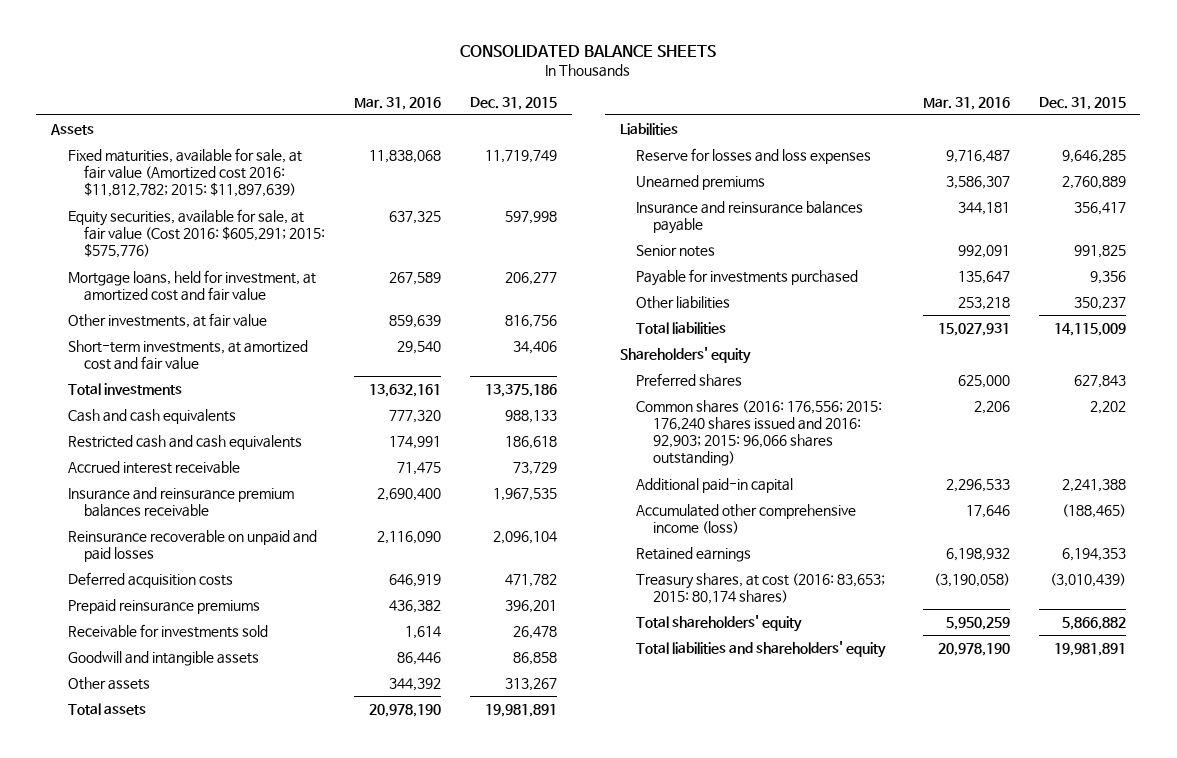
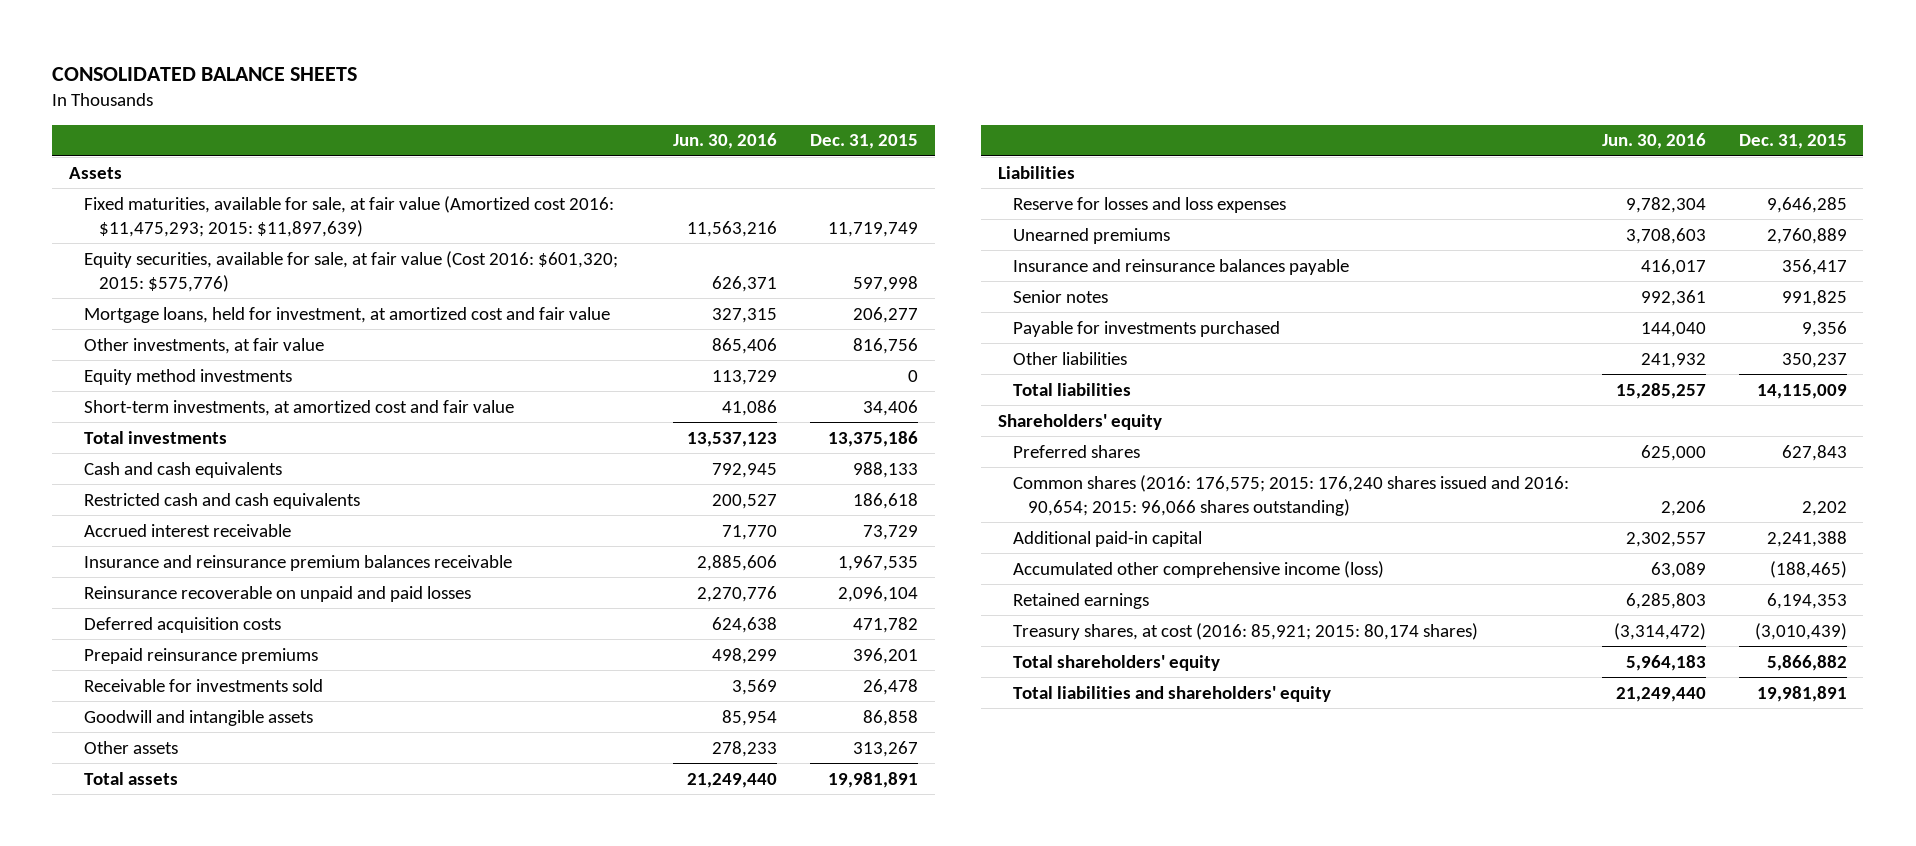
- | Mar. 31, 2016 | Dec. 31, 2015
+ | Jun. 30, 2016 | Dec. 31, 2015
- Fixed maturities, available for sale, at fair value (Amortized cost 2016: $11,812,782; 2015: $11,897,639) | 11,838,068 | 11,719,749
- Equity securities, available for sale, at fair value (Cost 2016: $605,291; 2015: $575,776) | 637,325 | 597,998
+ Fixed maturities, available for sale, at fair value (Amortized cost 2016: $11,475,293; 2015: $11,897,639) | 11,563,216 | 11,719,749
+ Equity securities, available for sale, at fair value (Cost 2016: $601,320; 2015: $575,776) | 626,371 | 597,998
+ Equity method investments | 113,729 | 0
- Common shares (2016: 176,556; 2015: 176,240 shares issued and 2016: 92,903; 2015: 96,066 shares outstanding) | 2,206 | 2,202
+ Common shares (2016: 176,575; 2015: 176,240 shares issued and 2016: 90,654; 2015: 96,066 shares outstanding) | 2,206 | 2,202
- Treasury shares, at cost (2016: 83,653; 2015: 80,174 shares) | (3,190,058) | (3,010,439)
+ Treasury shares, at cost (2016: 85,921; 2015: 80,174 shares) | (3,314,472) | (3,010,439)

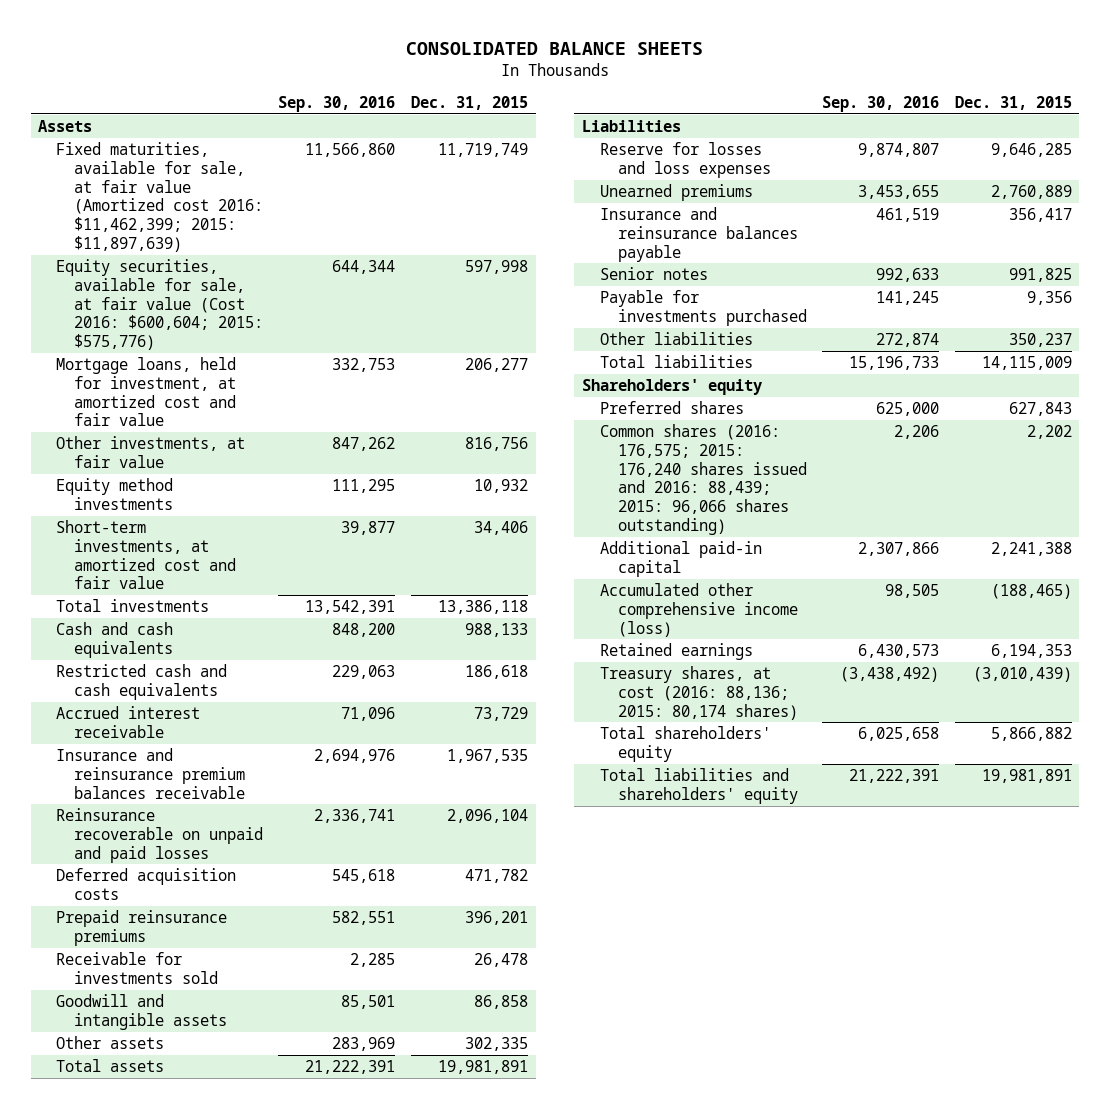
- | Jun. 30, 2016 | Dec. 31, 2015
+ | Sep. 30, 2016 | Dec. 31, 2015
- Fixed maturities, available for sale, at fair value (Amortized cost 2016: $11,475,293; 2015: $11,897,639) | 11,563,216 | 11,719,749
- Equity securities, available for sale, at fair value (Cost 2016: $601,320; 2015: $575,776) | 626,371 | 597,998
+ Fixed maturities, available for sale, at fair value (Amortized cost 2016: $11,462,399; 2015: $11,897,639) | 11,566,860 | 11,719,749
+ Equity securities, available for sale, at fair value (Cost 2016: $600,604; 2015: $575,776) | 644,344 | 597,998
- Equity method investments | 113,729 | 0
+ Equity method investments | 111,295 | 10,932
- Total investments | 13,537,123 | 13,375,186
+ Total investments | 13,542,391 | 13,386,118
- Other assets | 278,233 | 313,267
+ Other assets | 283,969 | 302,335
- Common shares (2016: 176,575; 2015: 176,240 shares issued and 2016: 90,654; 2015: 96,066 shares outstanding) | 2,206 | 2,202
+ Common shares (2016: 176,575; 2015: 176,240 shares issued and 2016: 88,439; 2015: 96,066 shares outstanding) | 2,206 | 2,202
- Treasury shares, at cost (2016: 85,921; 2015: 80,174 shares) | (3,314,472) | (3,010,439)
+ Treasury shares, at cost (2016: 88,136; 2015: 80,174 shares) | (3,438,492) | (3,010,439)

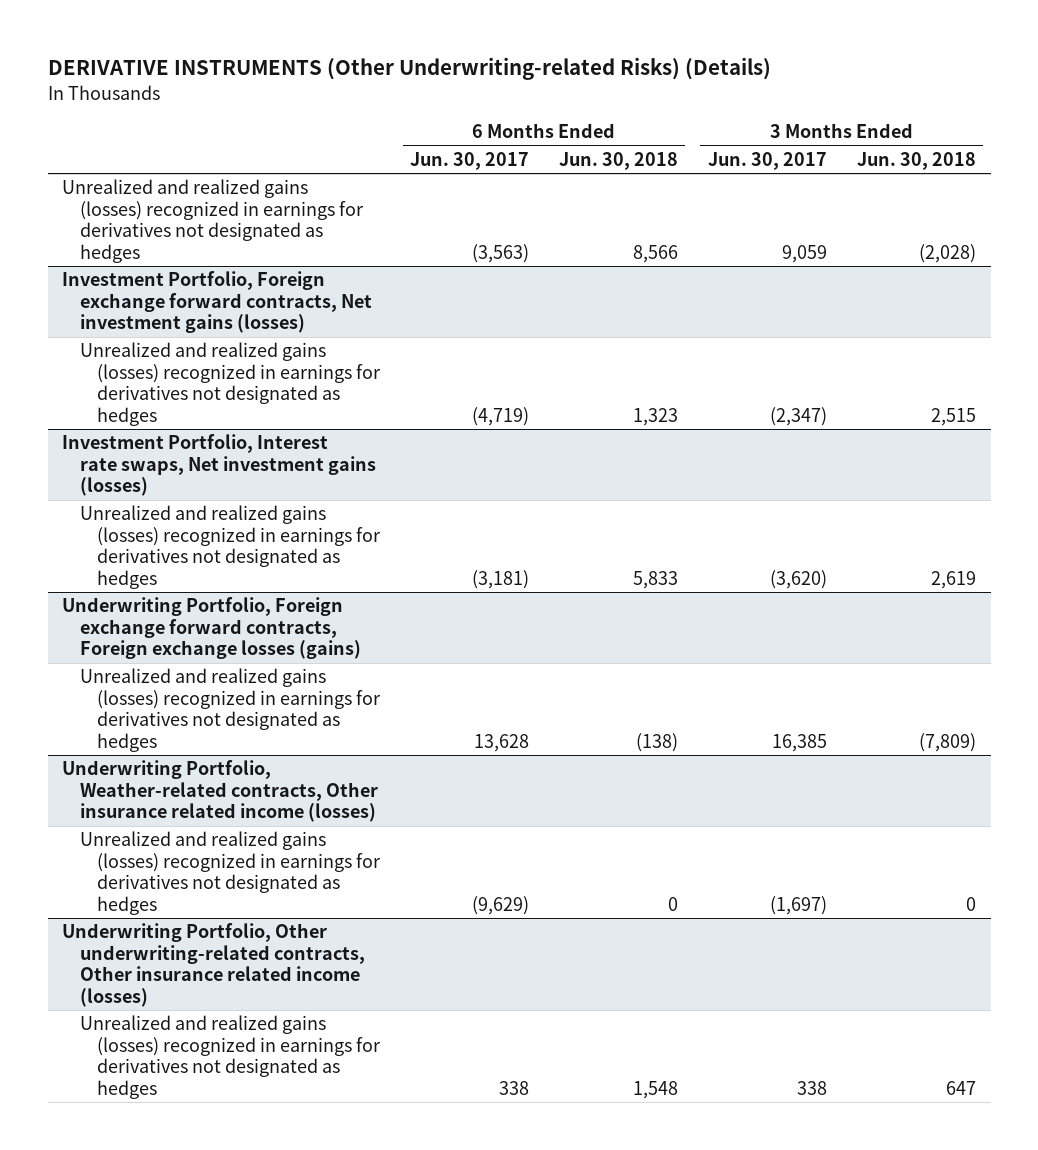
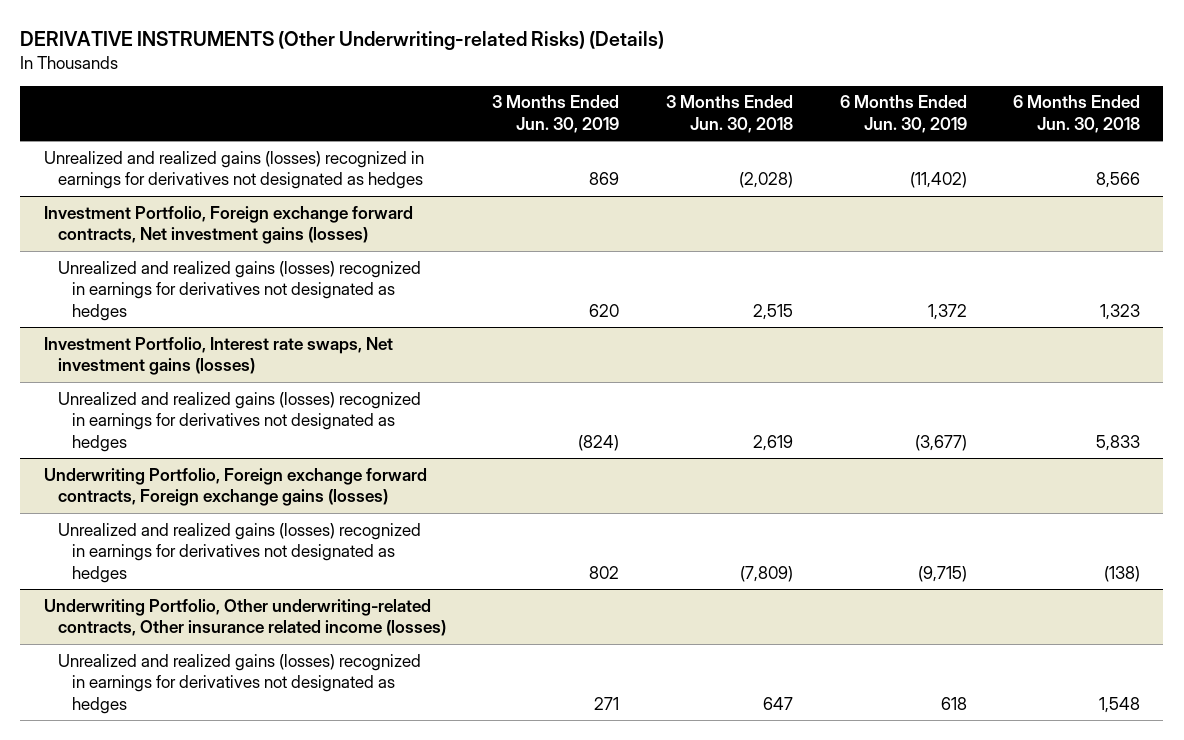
- | 6 Months Ended Jun. 30, 2017 | 6 Months Ended Jun. 30, 2018 | 3 Months Ended Jun. 30, 2017 | 3 Months Ended Jun. 30, 2018
+ | 3 Months Ended Jun. 30, 2019 | 3 Months Ended Jun. 30, 2018 | 6 Months Ended Jun. 30, 2019 | 6 Months Ended Jun. 30, 2018
- Underwriting Portfolio, Foreign exchange forward contracts, Foreign exchange losses (gains)
+ Underwriting Portfolio, Foreign exchange forward contracts, Foreign exchange gains (losses)
- Underwriting Portfolio, Weather-related contracts, Other insurance related income (losses)
- Unrealized and realized gains (losses) recognized in earnings for derivatives not designated as hedges | (9,629) | 0 | (1,697) | 0

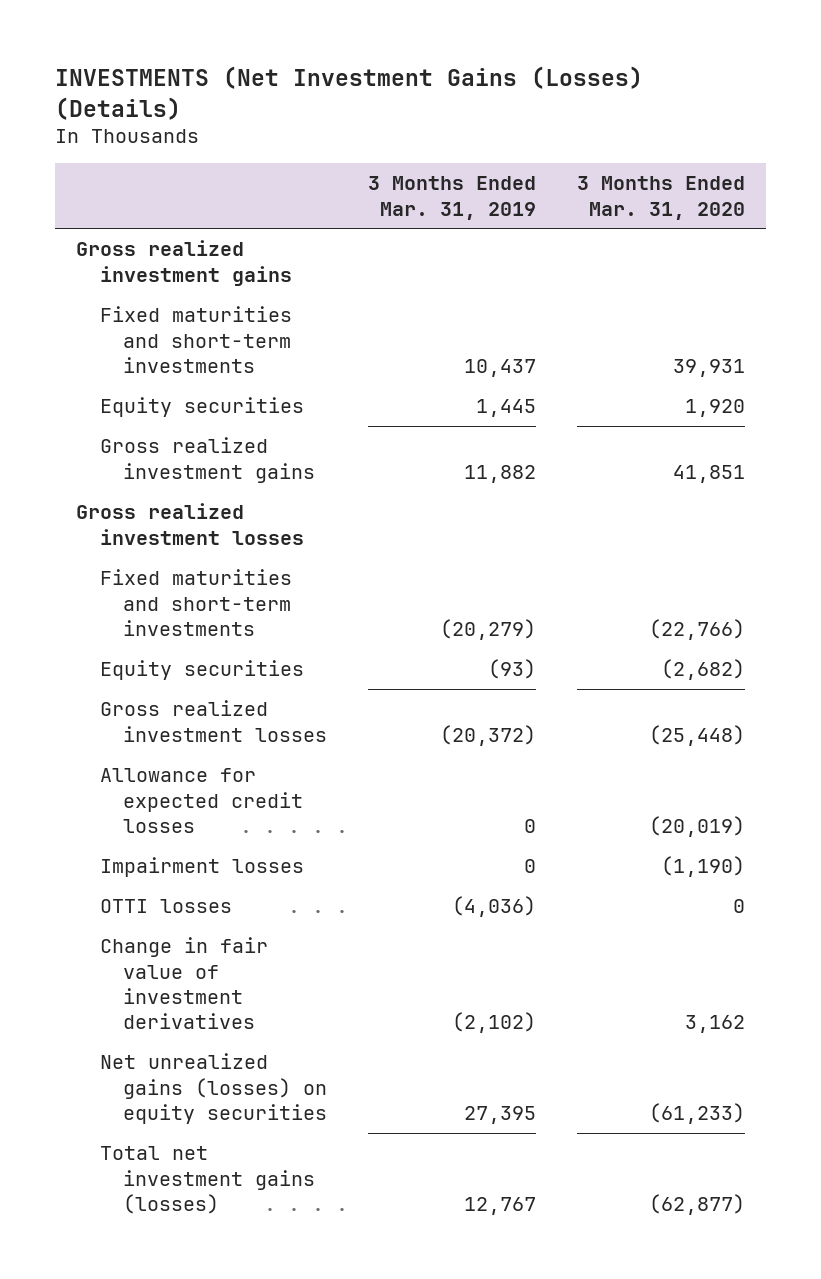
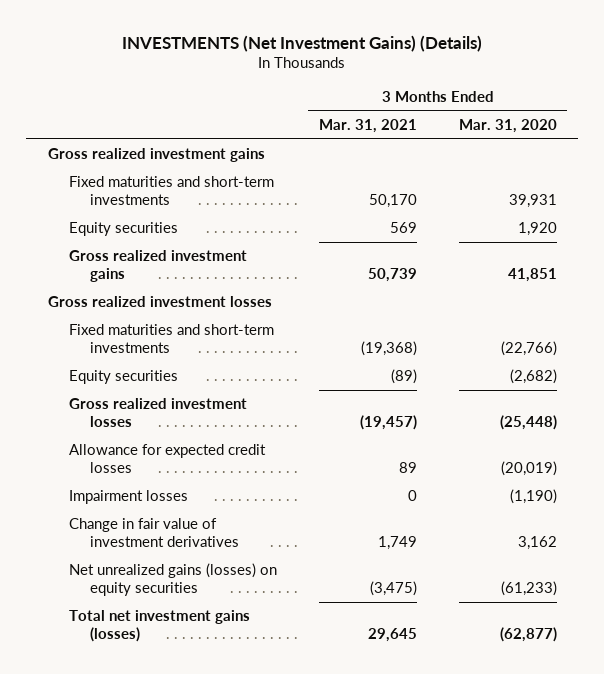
- INVESTMENTS (Net Investment Gains (Losses) (Details)
+ INVESTMENTS (Net Investment Gains) (Details)
- | 3 Months Ended Mar. 31, 2019 | 3 Months Ended Mar. 31, 2020
+ | 3 Months Ended Mar. 31, 2021 | 3 Months Ended Mar. 31, 2020
- OTTI losses | (4,036) | 0

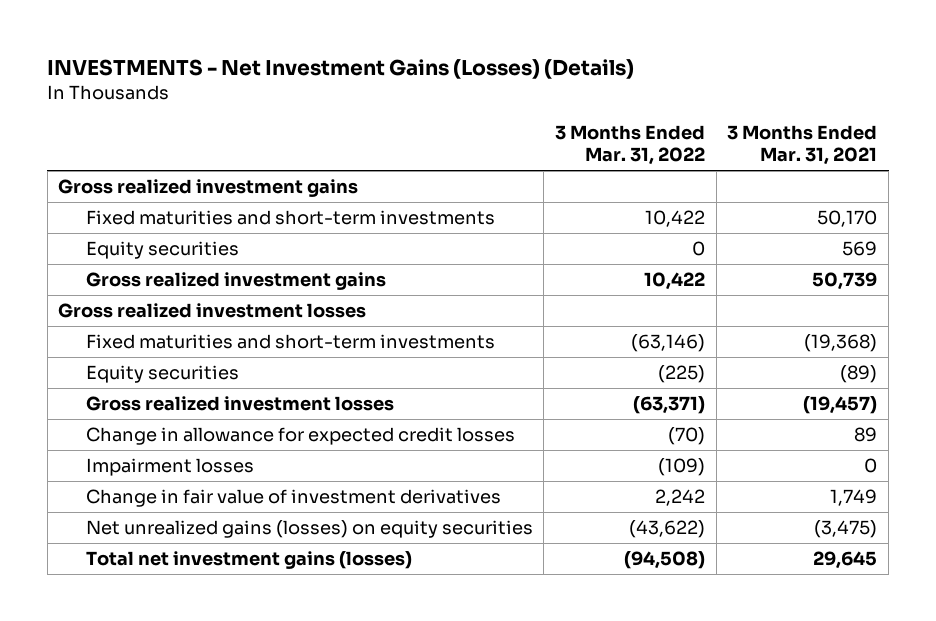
- INVESTMENTS (Net Investment Gains) (Details)
+ INVESTMENTS - Net Investment Gains (Losses) (Details)
- | 3 Months Ended Mar. 31, 2021 | 3 Months Ended Mar. 31, 2020
+ | 3 Months Ended Mar. 31, 2022 | 3 Months Ended Mar. 31, 2021
- Allowance for expected credit losses | 89 | (20,019)
+ Change in allowance for expected credit losses | (70) | 89

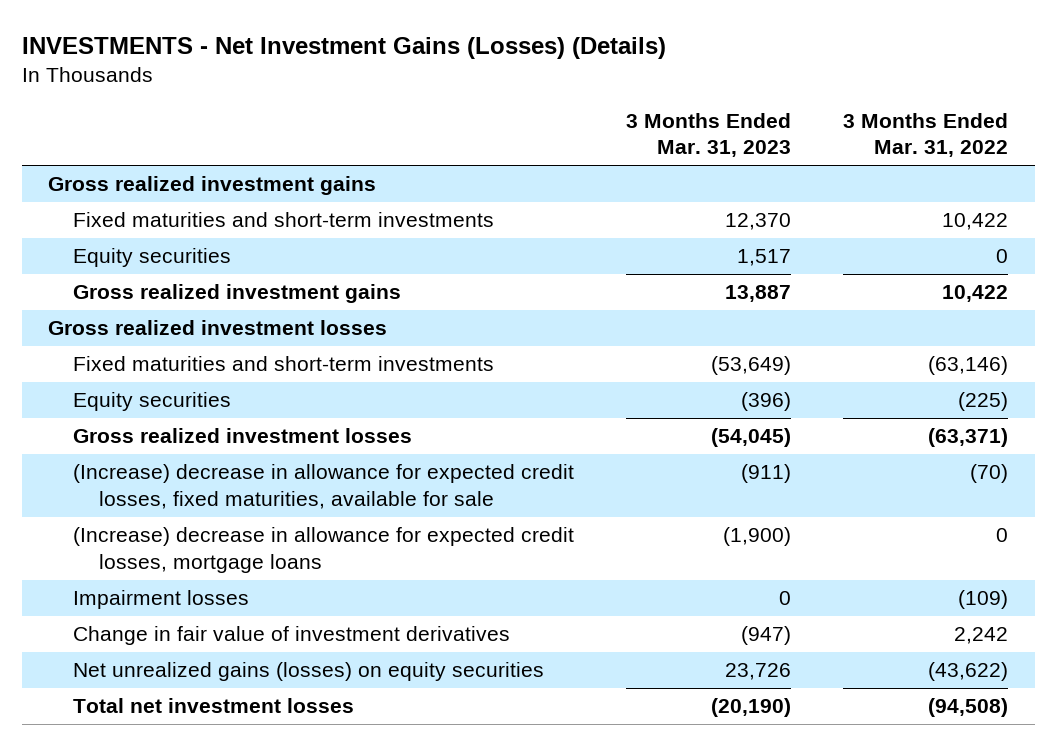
- | 3 Months Ended Mar. 31, 2022 | 3 Months Ended Mar. 31, 2021
+ | 3 Months Ended Mar. 31, 2023 | 3 Months Ended Mar. 31, 2022
- Change in allowance for expected credit losses | (70) | 89
+ (Increase) decrease in allowance for expected credit losses, fixed maturities, available for sale | (911) | (70)
+ (Increase) decrease in allowance for expected credit losses, mortgage loans | (1,900) | 0
- Total net investment gains (losses) | (94,508) | 29,645
+ Total net investment losses | (20,190) | (94,508)

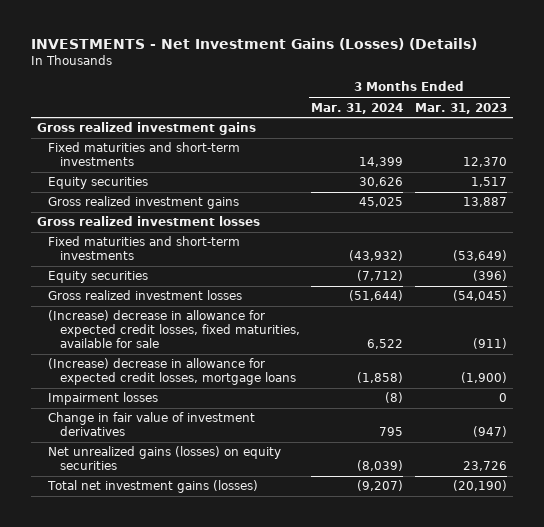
- | 3 Months Ended Mar. 31, 2023 | 3 Months Ended Mar. 31, 2022
+ | 3 Months Ended Mar. 31, 2024 | 3 Months Ended Mar. 31, 2023
- Total net investment losses | (20,190) | (94,508)
+ Total net investment gains (losses) | (9,207) | (20,190)

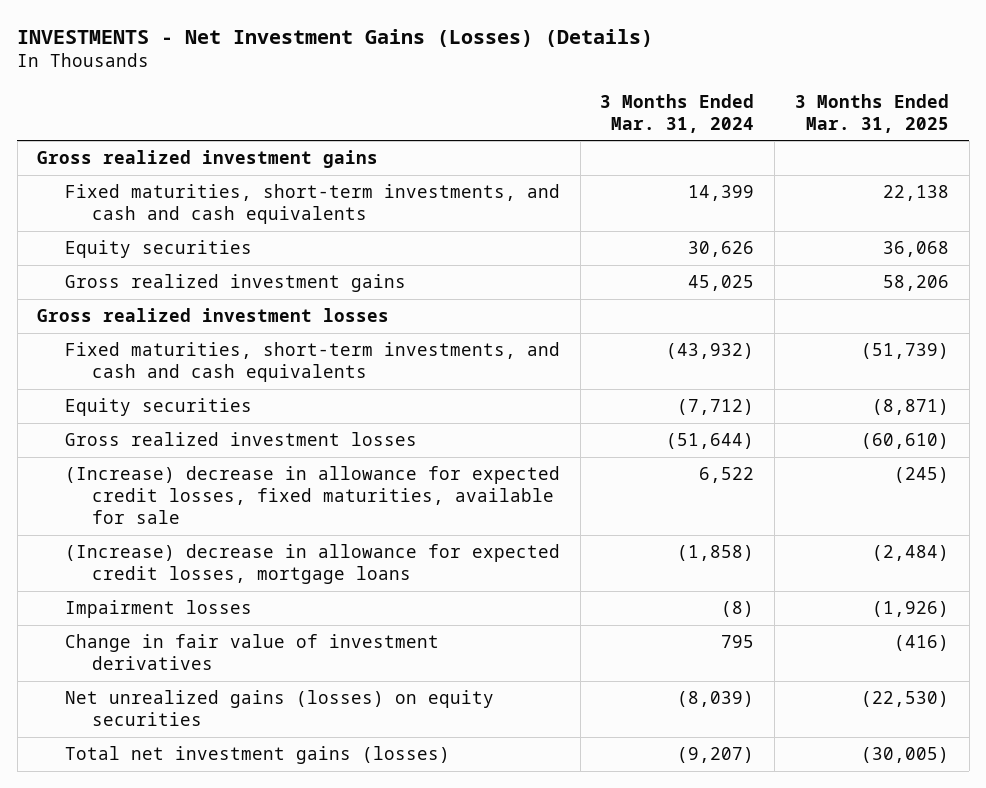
- | 3 Months Ended Mar. 31, 2024 | 3 Months Ended Mar. 31, 2023
+ | 3 Months Ended Mar. 31, 2024 | 3 Months Ended Mar. 31, 2025
- Fixed maturities and short-term investments | 14,399 | 12,370
+ Fixed maturities, short-term investments, and cash and cash equivalents | 14,399 | 22,138
- Fixed maturities and short-term investments | (43,932) | (53,649)
+ Fixed maturities, short-term investments, and cash and cash equivalents | (43,932) | (51,739)

